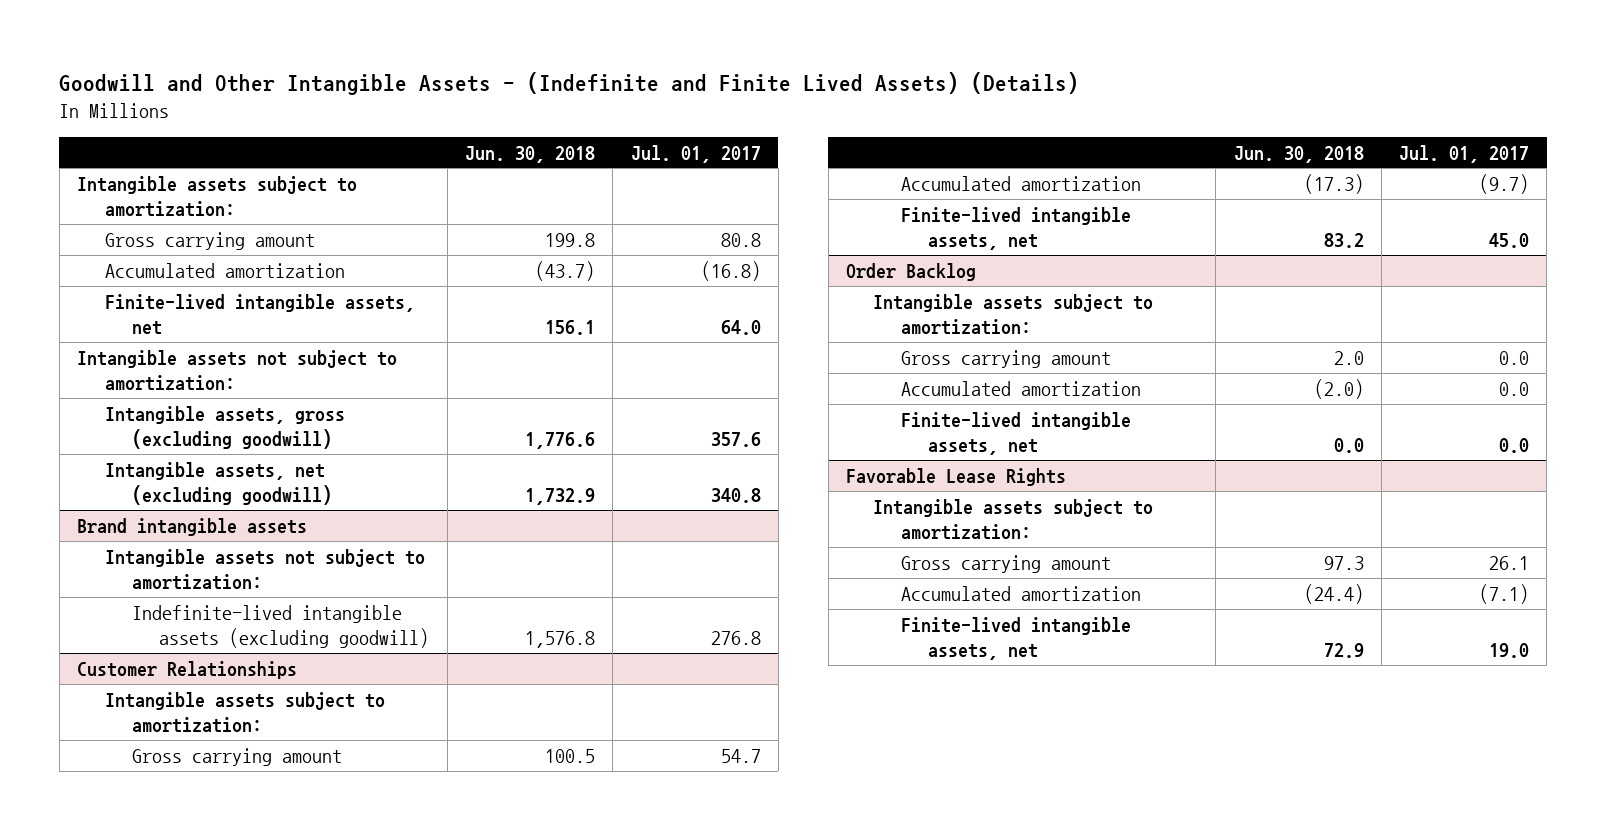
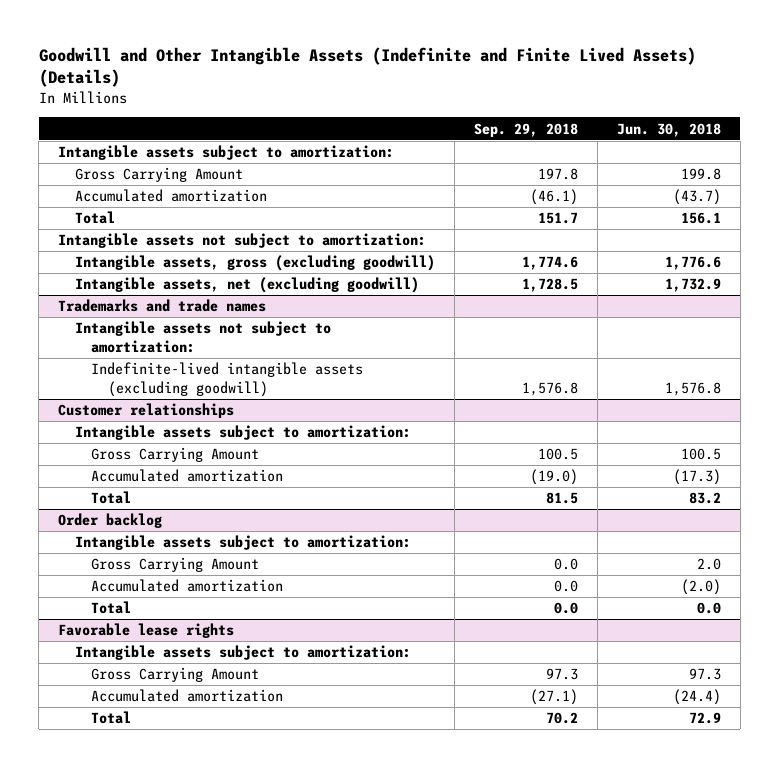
- Goodwill and Other Intangible Assets - (Indefinite and Finite Lived Assets) (Details)
+ Goodwill and Other Intangible Assets (Indefinite and Finite Lived Assets) (Details)
- | Jun. 30, 2018 | Jul. 01, 2017
+ | Sep. 29, 2018 | Jun. 30, 2018
- Gross carrying amount | 199.8 | 80.8
+ Gross Carrying Amount | 197.8 | 199.8
- Finite-lived intangible assets, net | 156.1 | 64.0
+ Total | 151.7 | 156.1
- Brand intangible assets
+ Trademarks and trade names
- Customer Relationships
+ Customer relationships
- Gross carrying amount | 100.5 | 54.7
+ Gross Carrying Amount | 100.5 | 100.5
- Finite-lived intangible assets, net | 83.2 | 45.0
- Order Backlog
+ Total | 81.5 | 83.2
+ Order backlog
- Gross carrying amount | 2.0 | 0.0
+ Gross Carrying Amount | 0.0 | 2.0
- Finite-lived intangible assets, net | 0.0 | 0.0
- Favorable Lease Rights
+ Total | 0.0 | 0.0
+ Favorable lease rights
- Gross carrying amount | 97.3 | 26.1
+ Gross Carrying Amount | 97.3 | 97.3
- Finite-lived intangible assets, net | 72.9 | 19.0
+ Total | 70.2 | 72.9

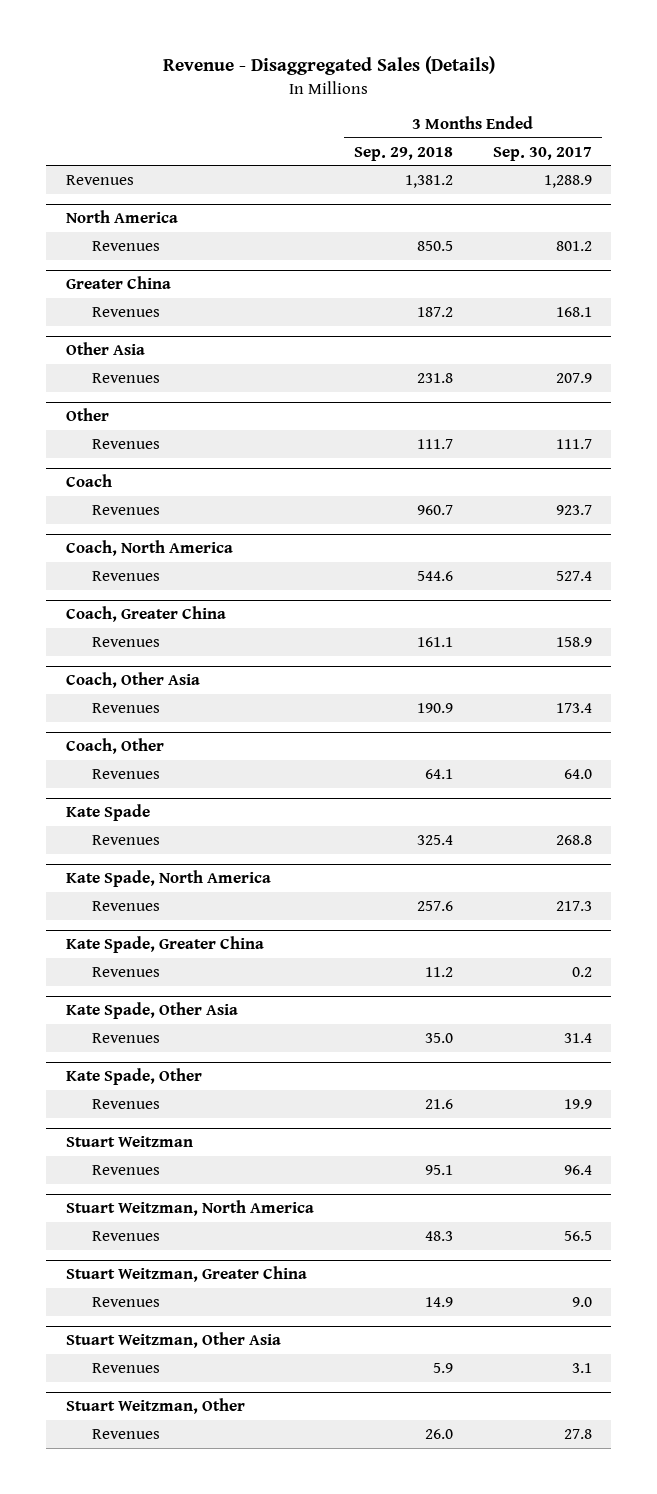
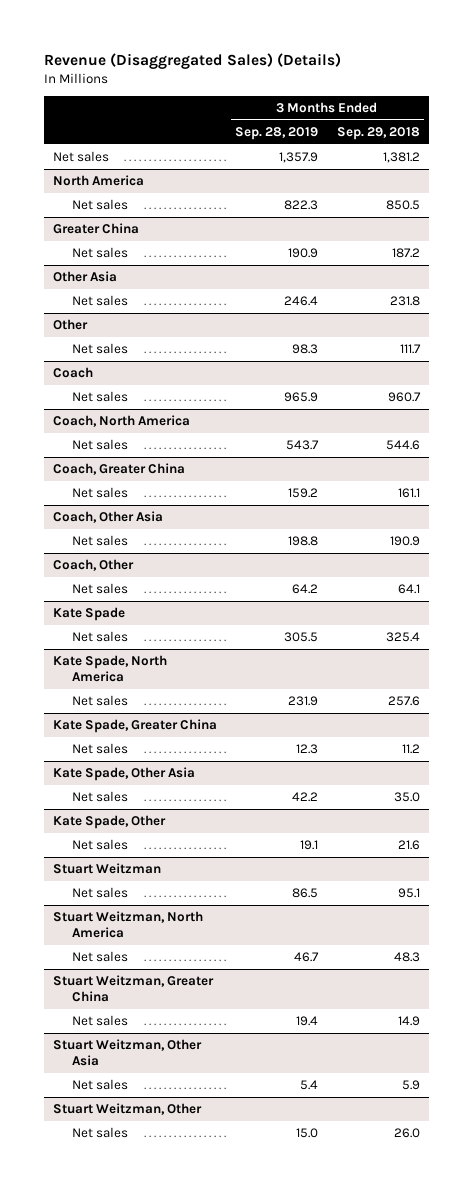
- Revenue - Disaggregated Sales (Details)
+ Revenue (Disaggregated Sales) (Details)
- | 3 Months Ended Sep. 29, 2018 | 3 Months Ended Sep. 30, 2017
+ | 3 Months Ended Sep. 28, 2019 | 3 Months Ended Sep. 29, 2018
- Revenues | 1,381.2 | 1,288.9
+ Net sales | 1,357.9 | 1,381.2
@ North America
- Revenues | 850.5 | 801.2
+ Net sales | 822.3 | 850.5
@ Greater China
- Revenues | 187.2 | 168.1
+ Net sales | 190.9 | 187.2
@ Other Asia
- Revenues | 231.8 | 207.9
+ Net sales | 246.4 | 231.8
@ Other
- Revenues | 111.7 | 111.7
+ Net sales | 98.3 | 111.7
@ Coach
- Revenues | 960.7 | 923.7
+ Net sales | 965.9 | 960.7
@ Coach, North America
- Revenues | 544.6 | 527.4
+ Net sales | 543.7 | 544.6
@ Coach, Greater China
- Revenues | 161.1 | 158.9
+ Net sales | 159.2 | 161.1
@ Coach, Other Asia
- Revenues | 190.9 | 173.4
+ Net sales | 198.8 | 190.9
@ Coach, Other
- Revenues | 64.1 | 64.0
+ Net sales | 64.2 | 64.1
@ Kate Spade
- Revenues | 325.4 | 268.8
+ Net sales | 305.5 | 325.4
@ Kate Spade, North America
- Revenues | 257.6 | 217.3
+ Net sales | 231.9 | 257.6
@ Kate Spade, Greater China
- Revenues | 11.2 | 0.2
+ Net sales | 12.3 | 11.2
@ Kate Spade, Other Asia
- Revenues | 35.0 | 31.4
+ Net sales | 42.2 | 35.0
@ Kate Spade, Other
- Revenues | 21.6 | 19.9
+ Net sales | 19.1 | 21.6
@ Stuart Weitzman
- Revenues | 95.1 | 96.4
+ Net sales | 86.5 | 95.1
@ Stuart Weitzman, North America
- Revenues | 48.3 | 56.5
+ Net sales | 46.7 | 48.3
@ Stuart Weitzman, Greater China
- Revenues | 14.9 | 9.0
+ Net sales | 19.4 | 14.9
@ Stuart Weitzman, Other Asia
- Revenues | 5.9 | 3.1
+ Net sales | 5.4 | 5.9
@ Stuart Weitzman, Other
- Revenues | 26.0 | 27.8
+ Net sales | 15.0 | 26.0

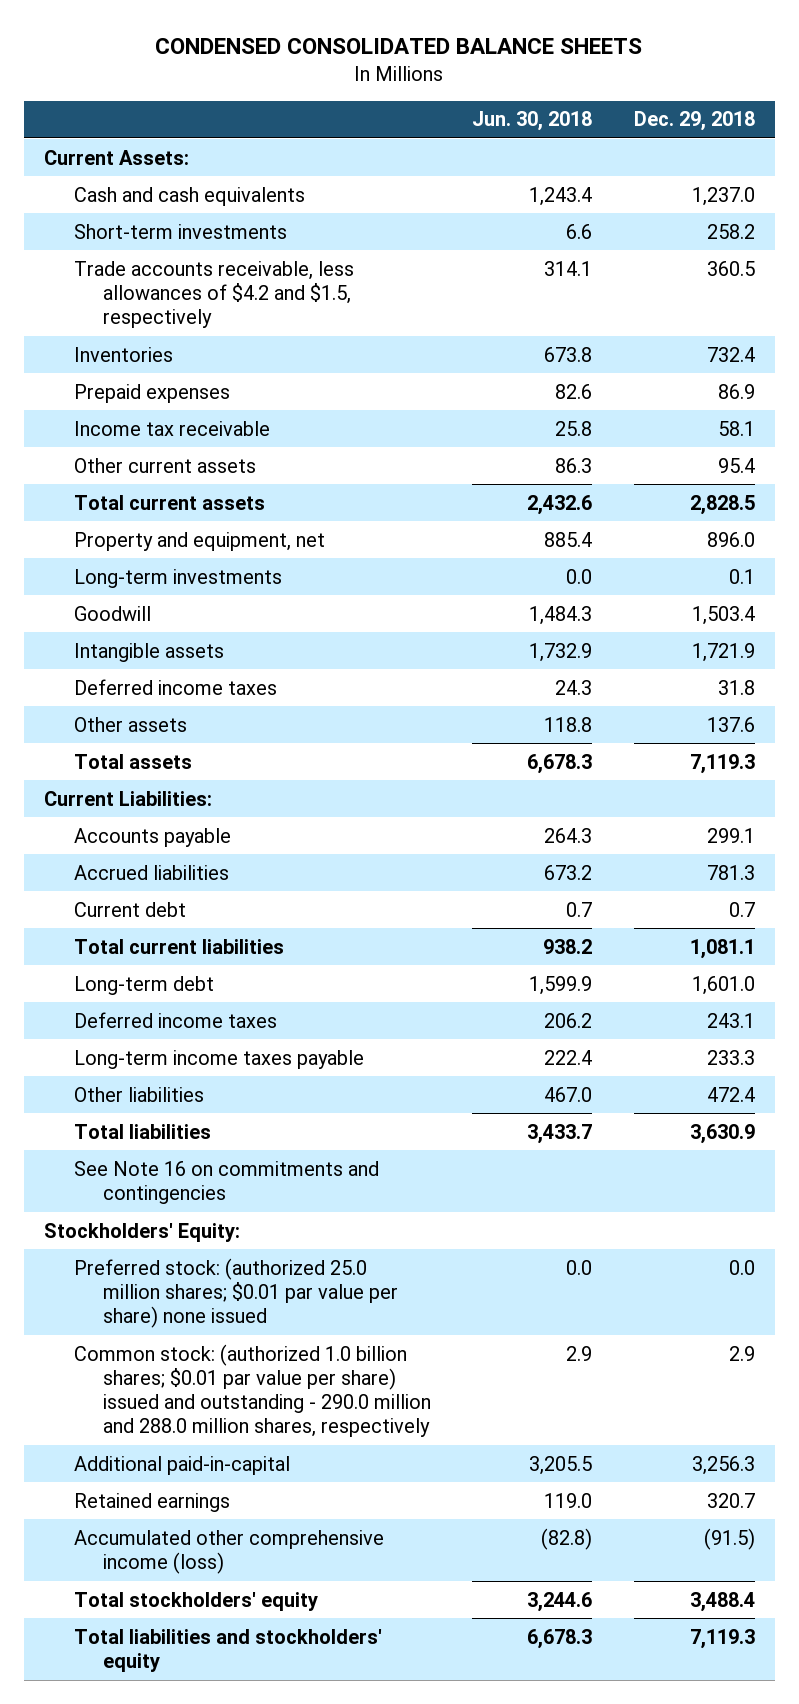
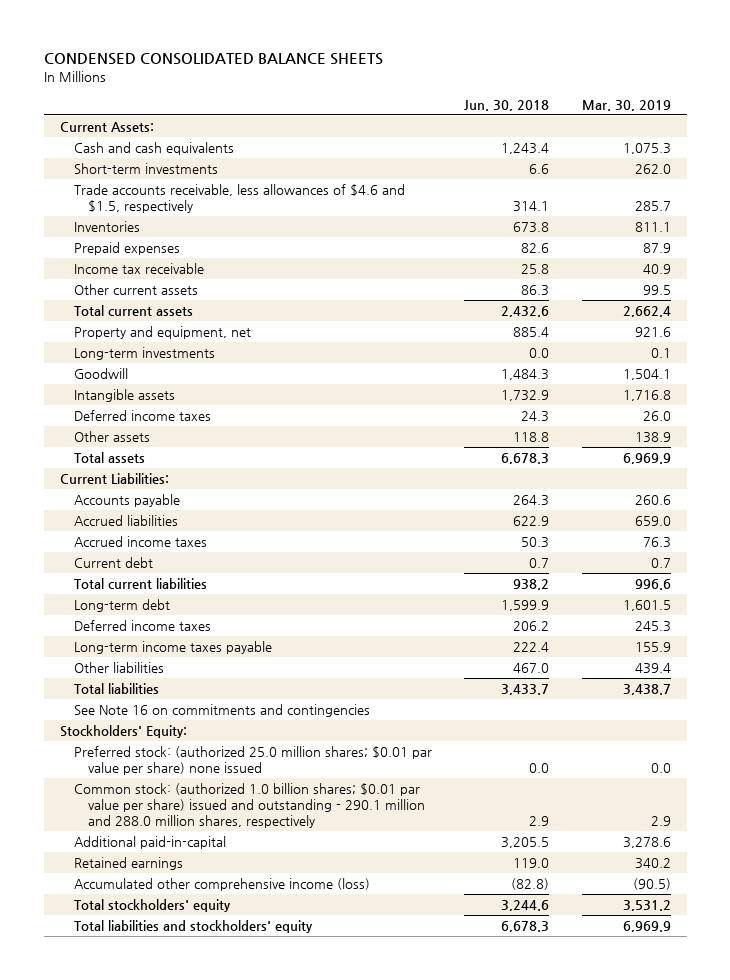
- | Jun. 30, 2018 | Dec. 29, 2018
+ | Jun. 30, 2018 | Mar. 30, 2019
- Trade accounts receivable, less allowances of $4.2 and $1.5, respectively | 314.1 | 360.5
+ Trade accounts receivable, less allowances of $4.6 and $1.5, respectively | 314.1 | 285.7
- Accrued liabilities | 673.2 | 781.3
+ Accrued liabilities | 622.9 | 659.0
+ Accrued income taxes | 50.3 | 76.3
- Common stock: (authorized 1.0 billion shares; $0.01 par value per share) issued and outstanding - 290.0 million and 288.0 million shares, respectively | 2.9 | 2.9
+ Common stock: (authorized 1.0 billion shares; $0.01 par value per share) issued and outstanding - 290.1 million and 288.0 million shares, respectively | 2.9 | 2.9

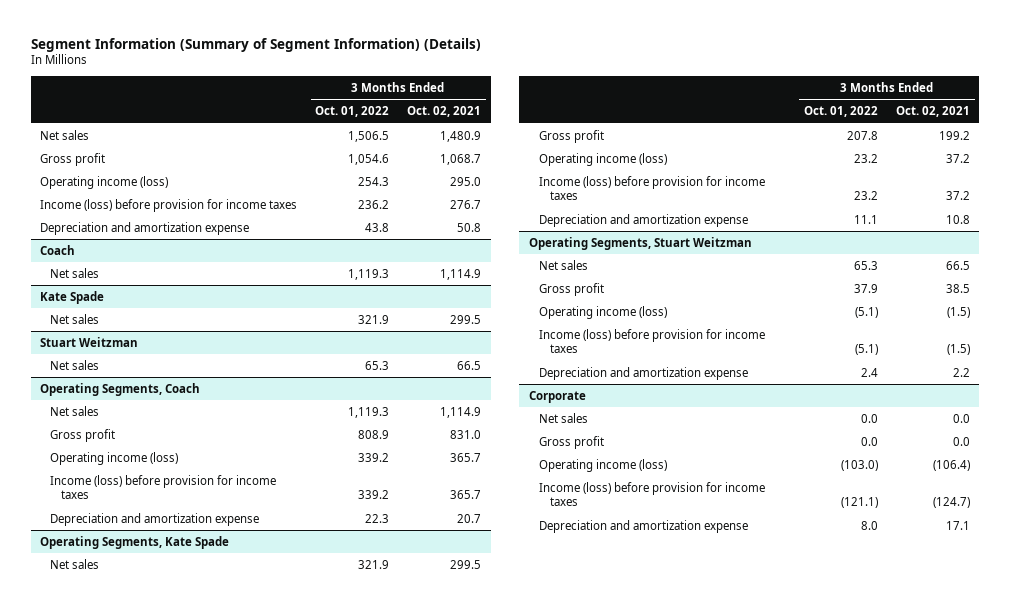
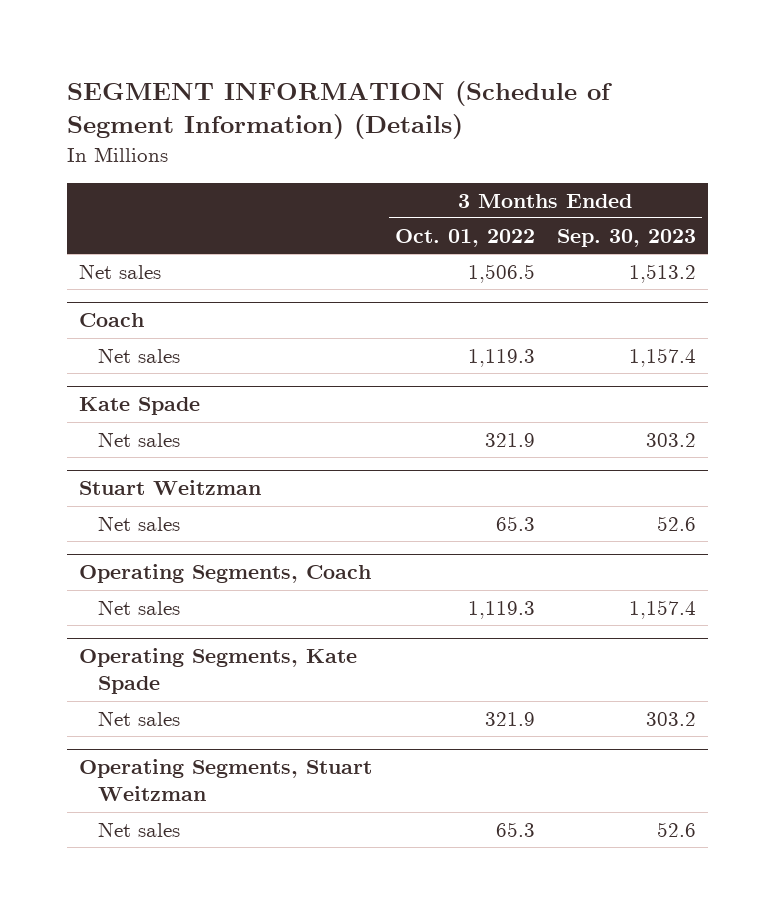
- Segment Information (Summary of Segment Information) (Details)
+ SEGMENT INFORMATION (Schedule of Segment Information) (Details)
- | 3 Months Ended Oct. 01, 2022 | 3 Months Ended Oct. 02, 2021
+ | 3 Months Ended Oct. 01, 2022 | 3 Months Ended Sep. 30, 2023
- Gross profit | 1,054.6 | 1,068.7
- Operating income (loss) | 254.3 | 295.0
- Income (loss) before provision for income taxes | 236.2 | 276.7
- Depreciation and amortization expense | 43.8 | 50.8
@ Operating Segments, Coach
- Gross profit | 808.9 | 831.0
- Operating income (loss) | 339.2 | 365.7
- Income (loss) before provision for income taxes | 339.2 | 365.7
- Depreciation and amortization expense | 22.3 | 20.7
@ Operating Segments, Kate Spade
- Gross profit | 207.8 | 199.2
- Operating income (loss) | 23.2 | 37.2
- Income (loss) before provision for income taxes | 23.2 | 37.2
- Depreciation and amortization expense | 11.1 | 10.8
@ Operating Segments, Stuart Weitzman
- Gross profit | 37.9 | 38.5
- Operating income (loss) | (5.1) | (1.5)
- Income (loss) before provision for income taxes | (5.1) | (1.5)
- Depreciation and amortization expense | 2.4 | 2.2
- Corporate
- Net sales | 0.0 | 0.0
- Gross profit | 0.0 | 0.0
- Operating income (loss) | (103.0) | (106.4)
- Income (loss) before provision for income taxes | (121.1) | (124.7)
- Depreciation and amortization expense | 8.0 | 17.1

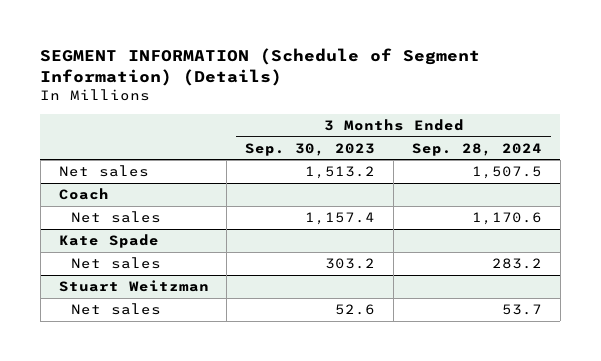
- | 3 Months Ended Oct. 01, 2022 | 3 Months Ended Sep. 30, 2023
+ | 3 Months Ended Sep. 30, 2023 | 3 Months Ended Sep. 28, 2024
- Operating Segments, Coach
- Net sales | 1,119.3 | 1,157.4
- Operating Segments, Kate Spade
- Net sales | 321.9 | 303.2
- Operating Segments, Stuart Weitzman
- Net sales | 65.3 | 52.6

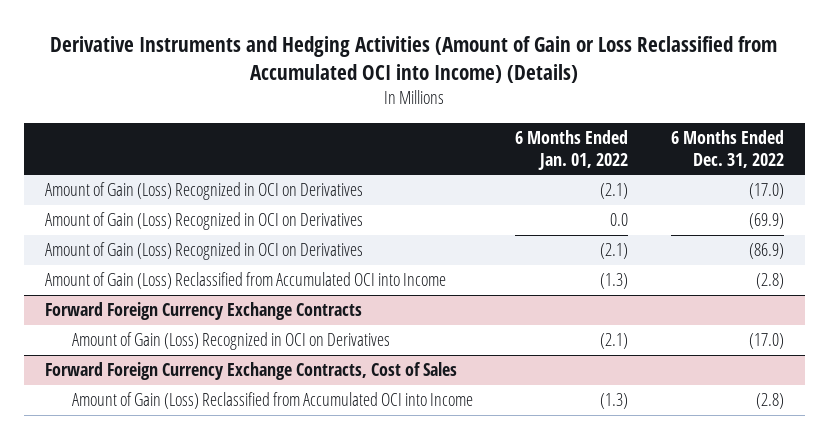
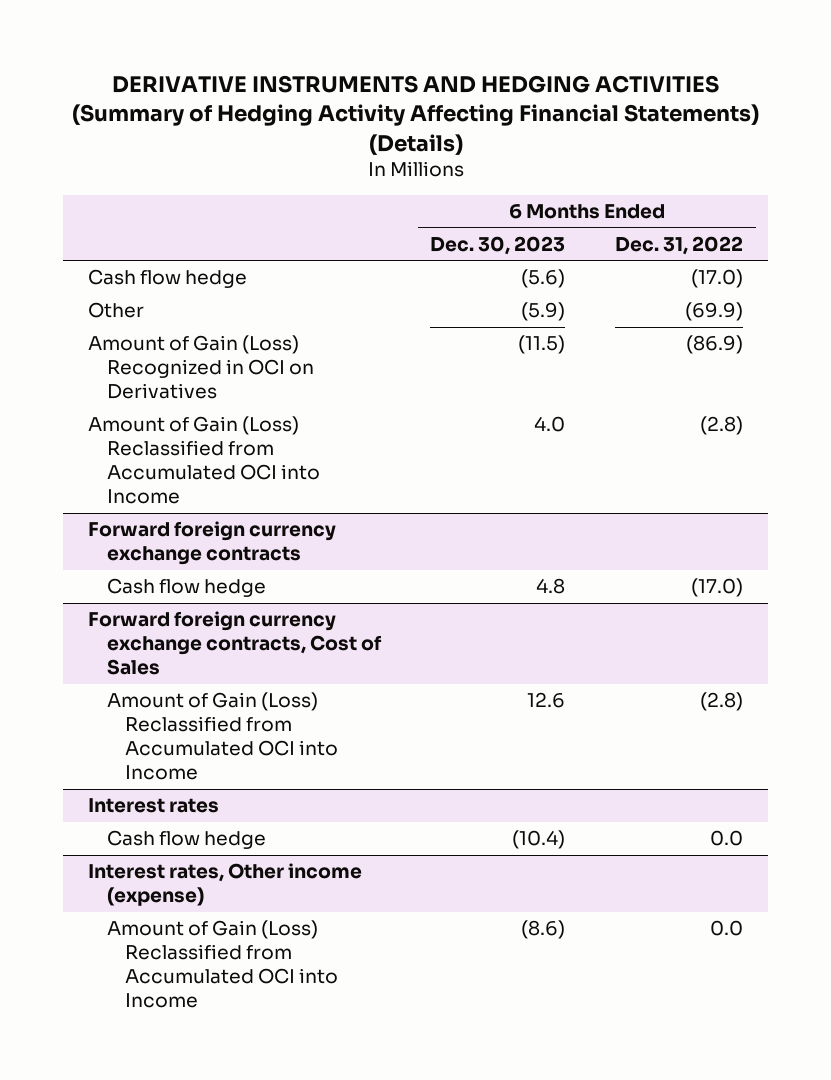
- Derivative Instruments and Hedging Activities (Amount of Gain or Loss Reclassified from Accumulated OCI into Income) (Details)
+ DERIVATIVE INSTRUMENTS AND HEDGING ACTIVITIES (Summary of Hedging Activity Affecting Financial Statements) (Details)
- | 6 Months Ended Jan. 01, 2022 | 6 Months Ended Dec. 31, 2022
+ | 6 Months Ended Dec. 30, 2023 | 6 Months Ended Dec. 31, 2022
- Amount of Gain (Loss) Recognized in OCI on Derivatives | (2.1) | (17.0)
- Amount of Gain (Loss) Recognized in OCI on Derivatives | 0.0 | (69.9)
+ Cash flow hedge | (5.6) | (17.0)
+ Other | (5.9) | (69.9)
- Forward Foreign Currency Exchange Contracts
- Amount of Gain (Loss) Recognized in OCI on Derivatives | (2.1) | (17.0)
- Forward Foreign Currency Exchange Contracts, Cost of Sales
+ Forward foreign currency exchange contracts
+ Cash flow hedge | 4.8 | (17.0)
+ Forward foreign currency exchange contracts, Cost of Sales
+ Interest rates
+ Cash flow hedge | (10.4) | 0.0
+ Interest rates, Other income (expense)
+ Amount of Gain (Loss) Reclassified from Accumulated OCI into Income | (8.6) | 0.0

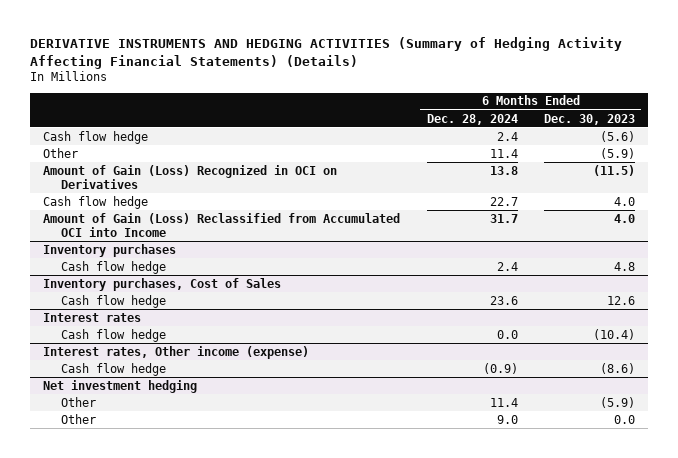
- | 6 Months Ended Dec. 30, 2023 | 6 Months Ended Dec. 31, 2022
+ | 6 Months Ended Dec. 28, 2024 | 6 Months Ended Dec. 30, 2023
+ Cash flow hedge | 22.7 | 4.0
- Forward foreign currency exchange contracts
+ Inventory purchases
- Forward foreign currency exchange contracts, Cost of Sales
- Amount of Gain (Loss) Reclassified from Accumulated OCI into Income | 12.6 | (2.8)
+ Inventory purchases, Cost of Sales
+ Cash flow hedge | 23.6 | 12.6
@ Interest rates, Other income (expense)
- Amount of Gain (Loss) Reclassified from Accumulated OCI into Income | (8.6) | 0.0
+ Cash flow hedge | (0.9) | (8.6)
+ Net investment hedging
+ Other | 11.4 | (5.9)
+ Other | 9.0 | 0.0

